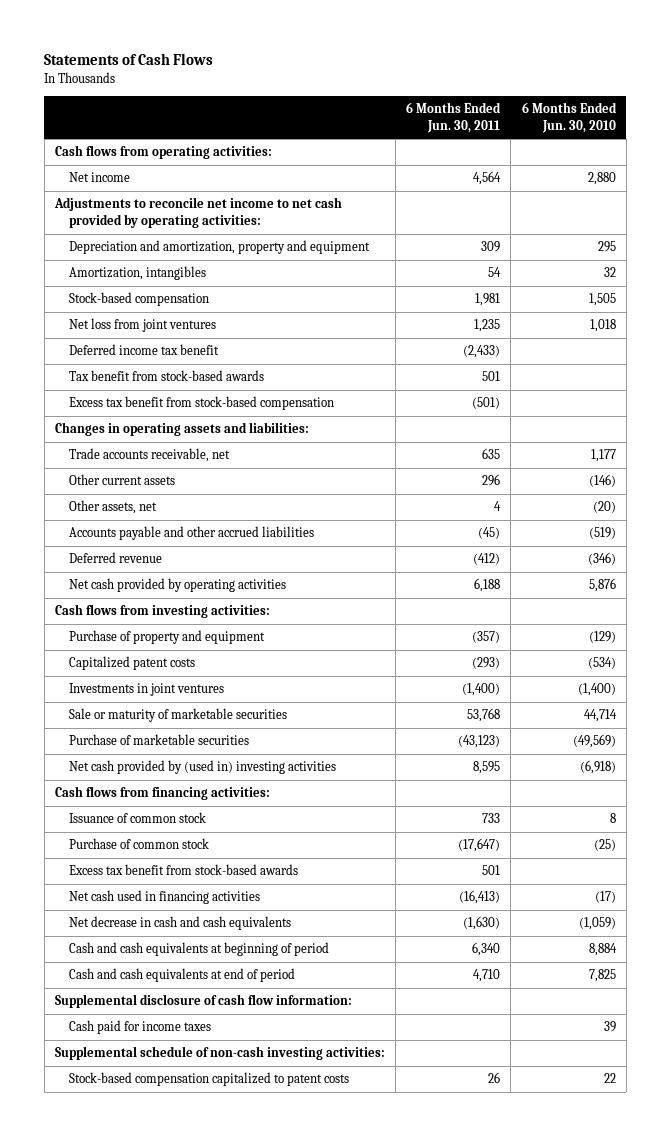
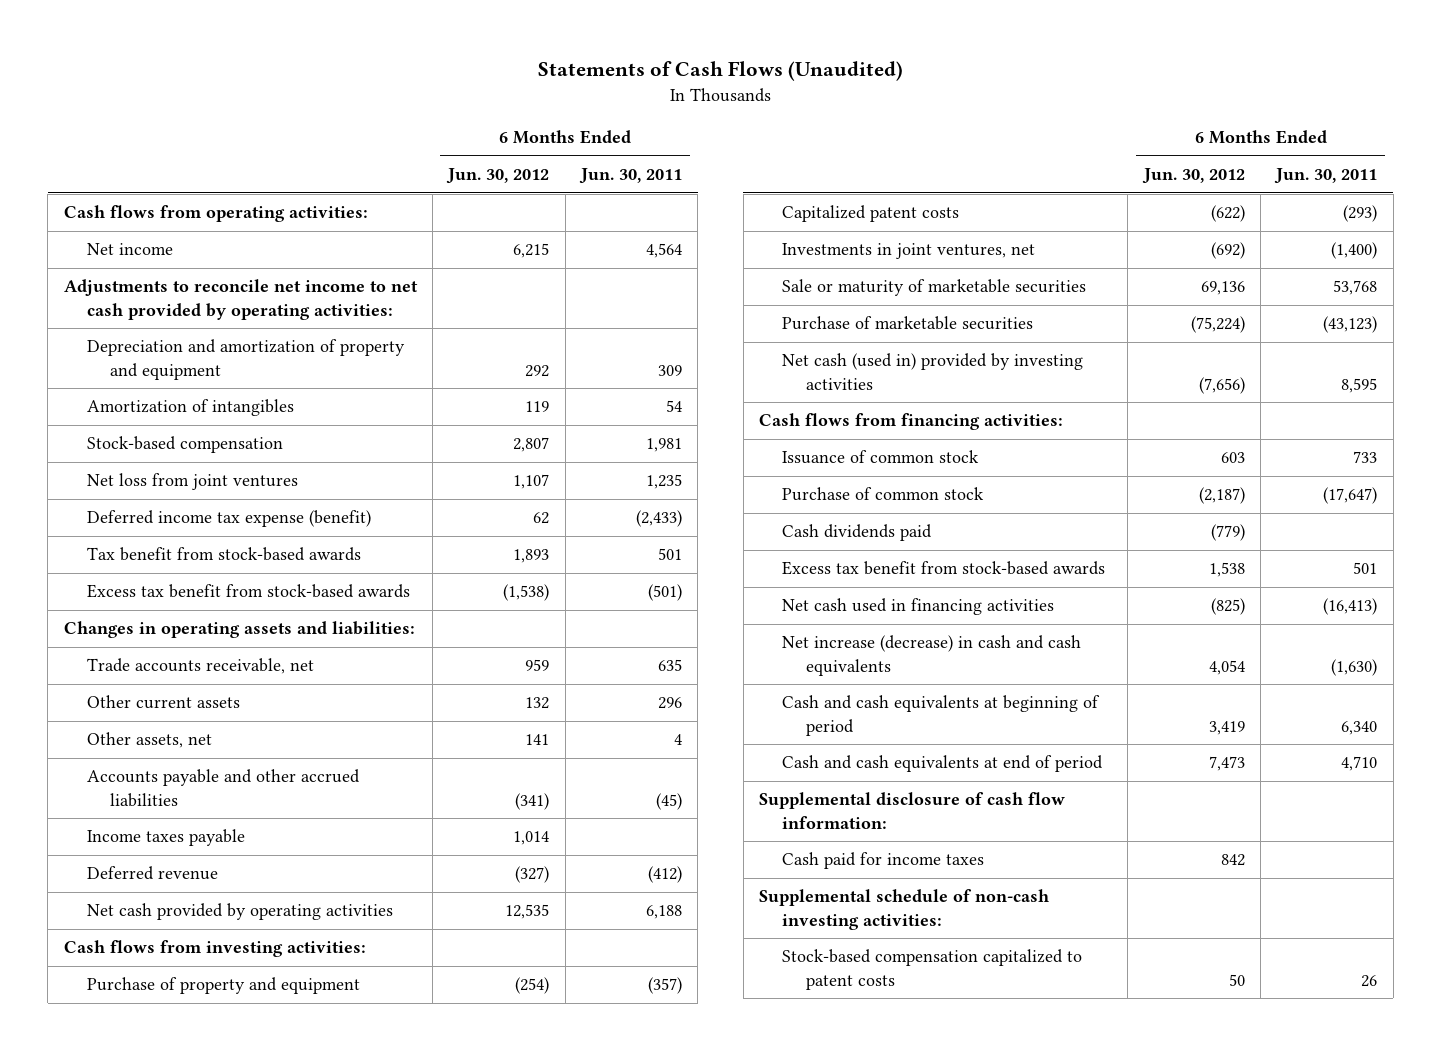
- Statements of Cash Flows
+ Statements of Cash Flows (Unaudited)
- | 6 Months Ended Jun. 30, 2011 | 6 Months Ended Jun. 30, 2010
+ | 6 Months Ended Jun. 30, 2012 | 6 Months Ended Jun. 30, 2011
- Depreciation and amortization, property and equipment | 309 | 295
- Amortization, intangibles | 54 | 32
+ Depreciation and amortization of property and equipment | 292 | 309
+ Amortization of intangibles | 119 | 54
- Deferred income tax benefit | (2,433) |
+ Deferred income tax expense (benefit) | 62 | (2,433)
- Excess tax benefit from stock-based compensation | (501) |
+ Excess tax benefit from stock-based awards | (1,538) | (501)
+ Income taxes payable | 1,014 |
- Investments in joint ventures | (1,400) | (1,400)
+ Investments in joint ventures, net | (692) | (1,400)
- Net cash provided by (used in) investing activities | 8,595 | (6,918)
+ Net cash (used in) provided by investing activities | (7,656) | 8,595
+ Cash dividends paid | (779) |
- Net decrease in cash and cash equivalents | (1,630) | (1,059)
+ Net increase (decrease) in cash and cash equivalents | 4,054 | (1,630)

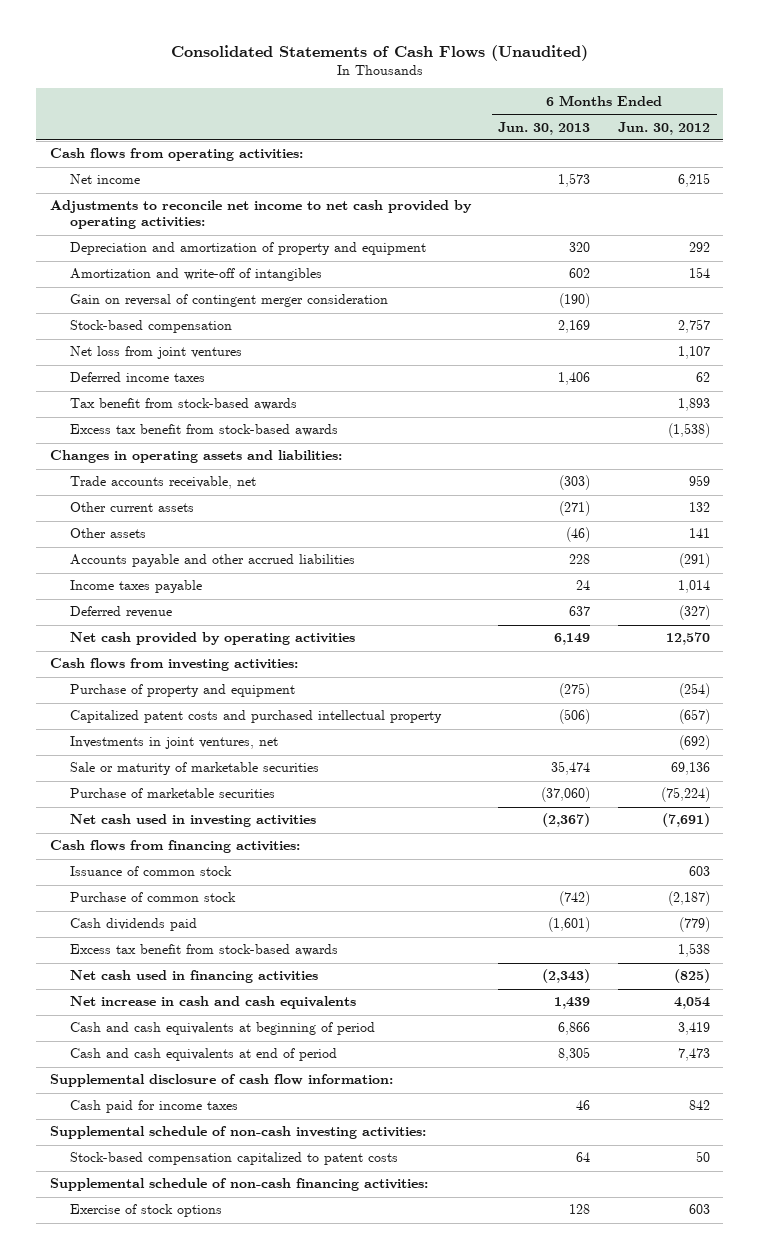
- Statements of Cash Flows (Unaudited)
+ Consolidated Statements of Cash Flows (Unaudited)
- | 6 Months Ended Jun. 30, 2012 | 6 Months Ended Jun. 30, 2011
+ | 6 Months Ended Jun. 30, 2013 | 6 Months Ended Jun. 30, 2012
- Amortization of intangibles | 119 | 54
- Stock-based compensation | 2,807 | 1,981
+ Amortization and write-off of intangibles | 602 | 154
+ Gain on reversal of contingent merger consideration | (190) |
+ Stock-based compensation | 2,169 | 2,757
- Deferred income tax expense (benefit) | 62 | (2,433)
+ Deferred income taxes | 1,406 | 62
- Other assets, net | 141 | 4
- Accounts payable and other accrued liabilities | (341) | (45)
+ Other assets | (46) | 141
+ Accounts payable and other accrued liabilities | 228 | (291)
- Net cash provided by operating activities | 12,535 | 6,188
+ Net cash provided by operating activities | 6,149 | 12,570
- Capitalized patent costs | (622) | (293)
+ Capitalized patent costs and purchased intellectual property | (506) | (657)
- Net cash (used in) provided by investing activities | (7,656) | 8,595
+ Net cash used in investing activities | (2,367) | (7,691)
- Net increase (decrease) in cash and cash equivalents | 4,054 | (1,630)
+ Net increase in cash and cash equivalents | 1,439 | 4,054
+ Supplemental schedule of non-cash financing activities:
+ Exercise of stock options | 128 | 603

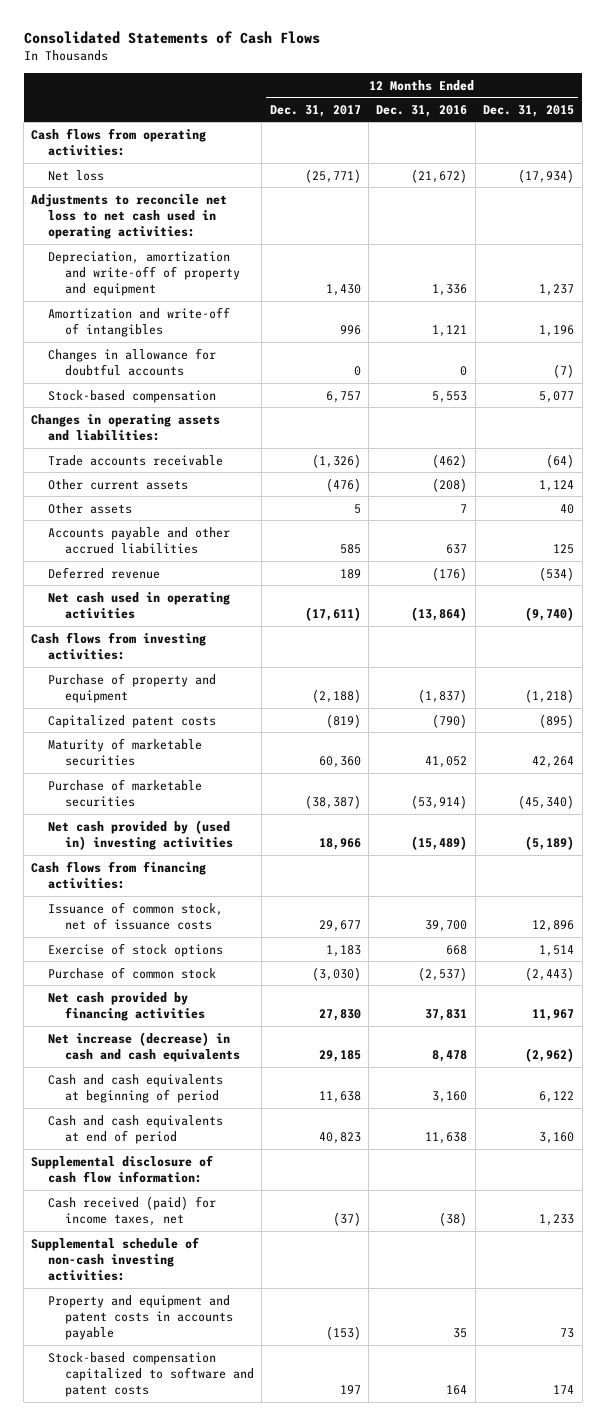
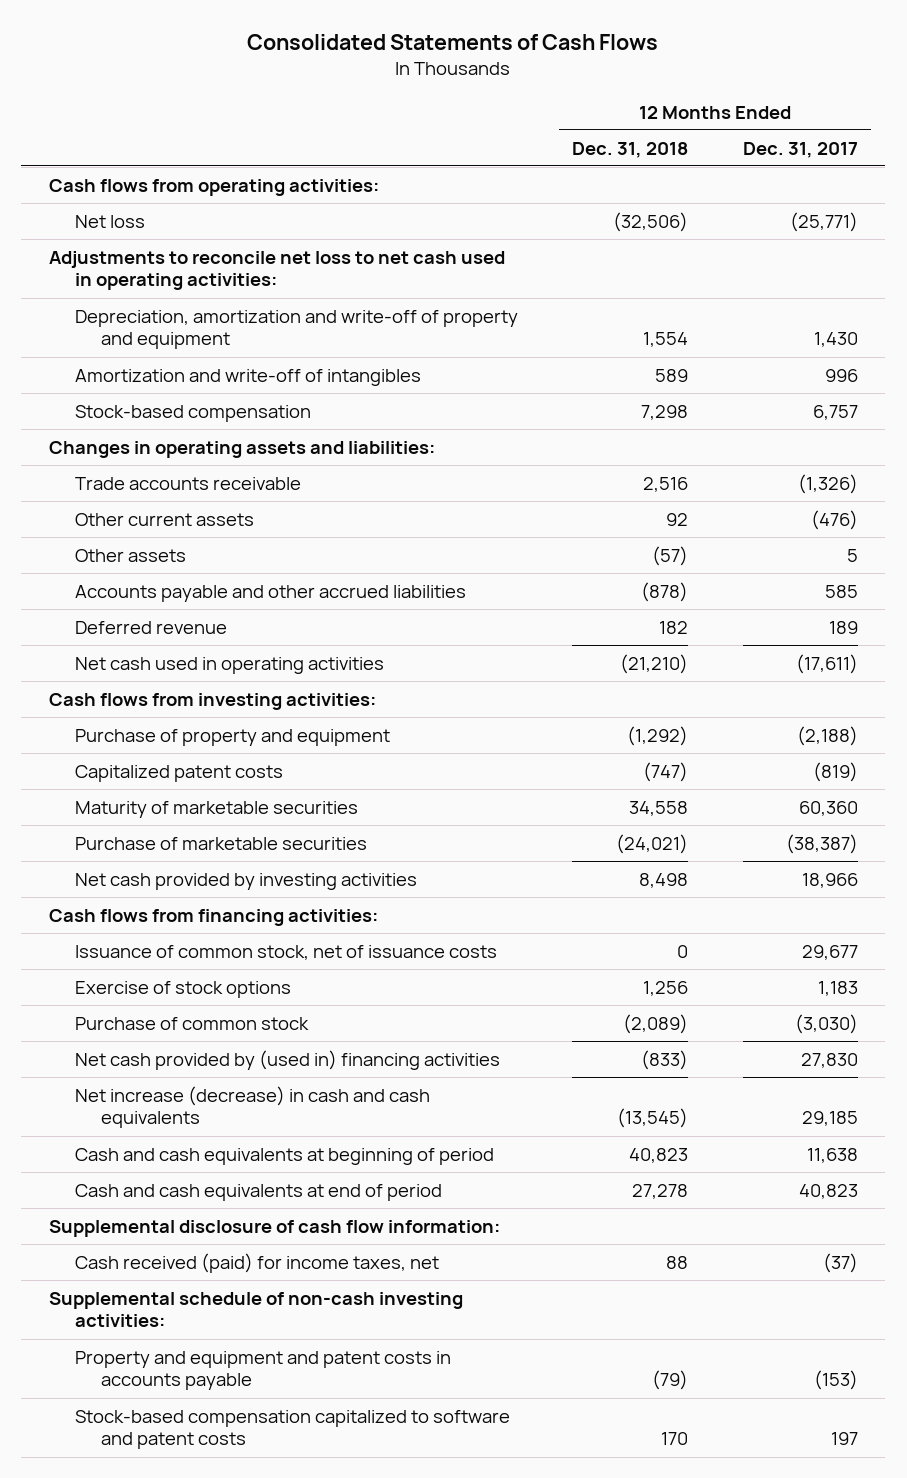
- | 12 Months Ended Dec. 31, 2017 | 12 Months Ended Dec. 31, 2016 | 12 Months Ended Dec. 31, 2015
+ | 12 Months Ended Dec. 31, 2018 | 12 Months Ended Dec. 31, 2017
- Changes in allowance for doubtful accounts | 0 | 0 | (7)
- Net cash provided by (used in) investing activities | 18,966 | (15,489) | (5,189)
+ Net cash provided by investing activities | 8,498 | 18,966
- Net cash provided by financing activities | 27,830 | 37,831 | 11,967
+ Net cash provided by (used in) financing activities | (833) | 27,830

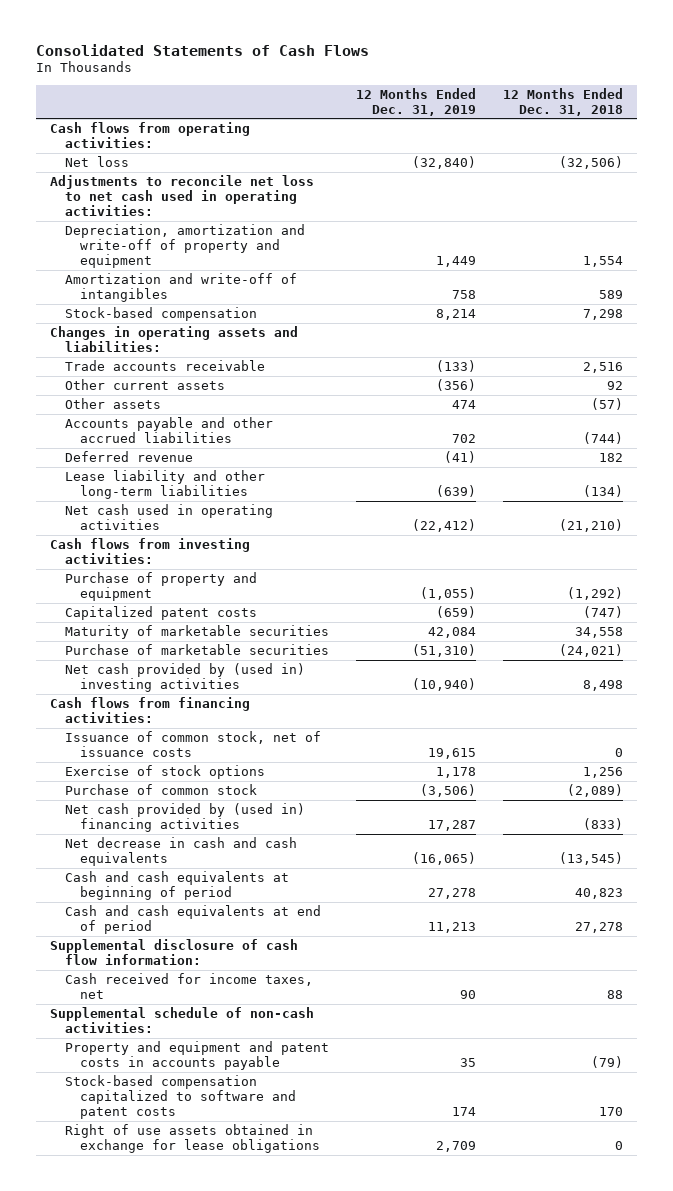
- | 12 Months Ended Dec. 31, 2018 | 12 Months Ended Dec. 31, 2017
+ | 12 Months Ended Dec. 31, 2019 | 12 Months Ended Dec. 31, 2018
- Accounts payable and other accrued liabilities | (878) | 585
+ Accounts payable and other accrued liabilities | 702 | (744)
+ Lease liability and other long-term liabilities | (639) | (134)
- Net cash provided by investing activities | 8,498 | 18,966
+ Net cash provided by (used in) investing activities | (10,940) | 8,498
- Net increase (decrease) in cash and cash equivalents | (13,545) | 29,185
+ Net decrease in cash and cash equivalents | (16,065) | (13,545)
- Cash received (paid) for income taxes, net | 88 | (37)
- Supplemental schedule of non-cash investing activities:
+ Cash received for income taxes, net | 90 | 88
+ Supplemental schedule of non-cash activities:
+ Right of use assets obtained in exchange for lease obligations | 2,709 | 0

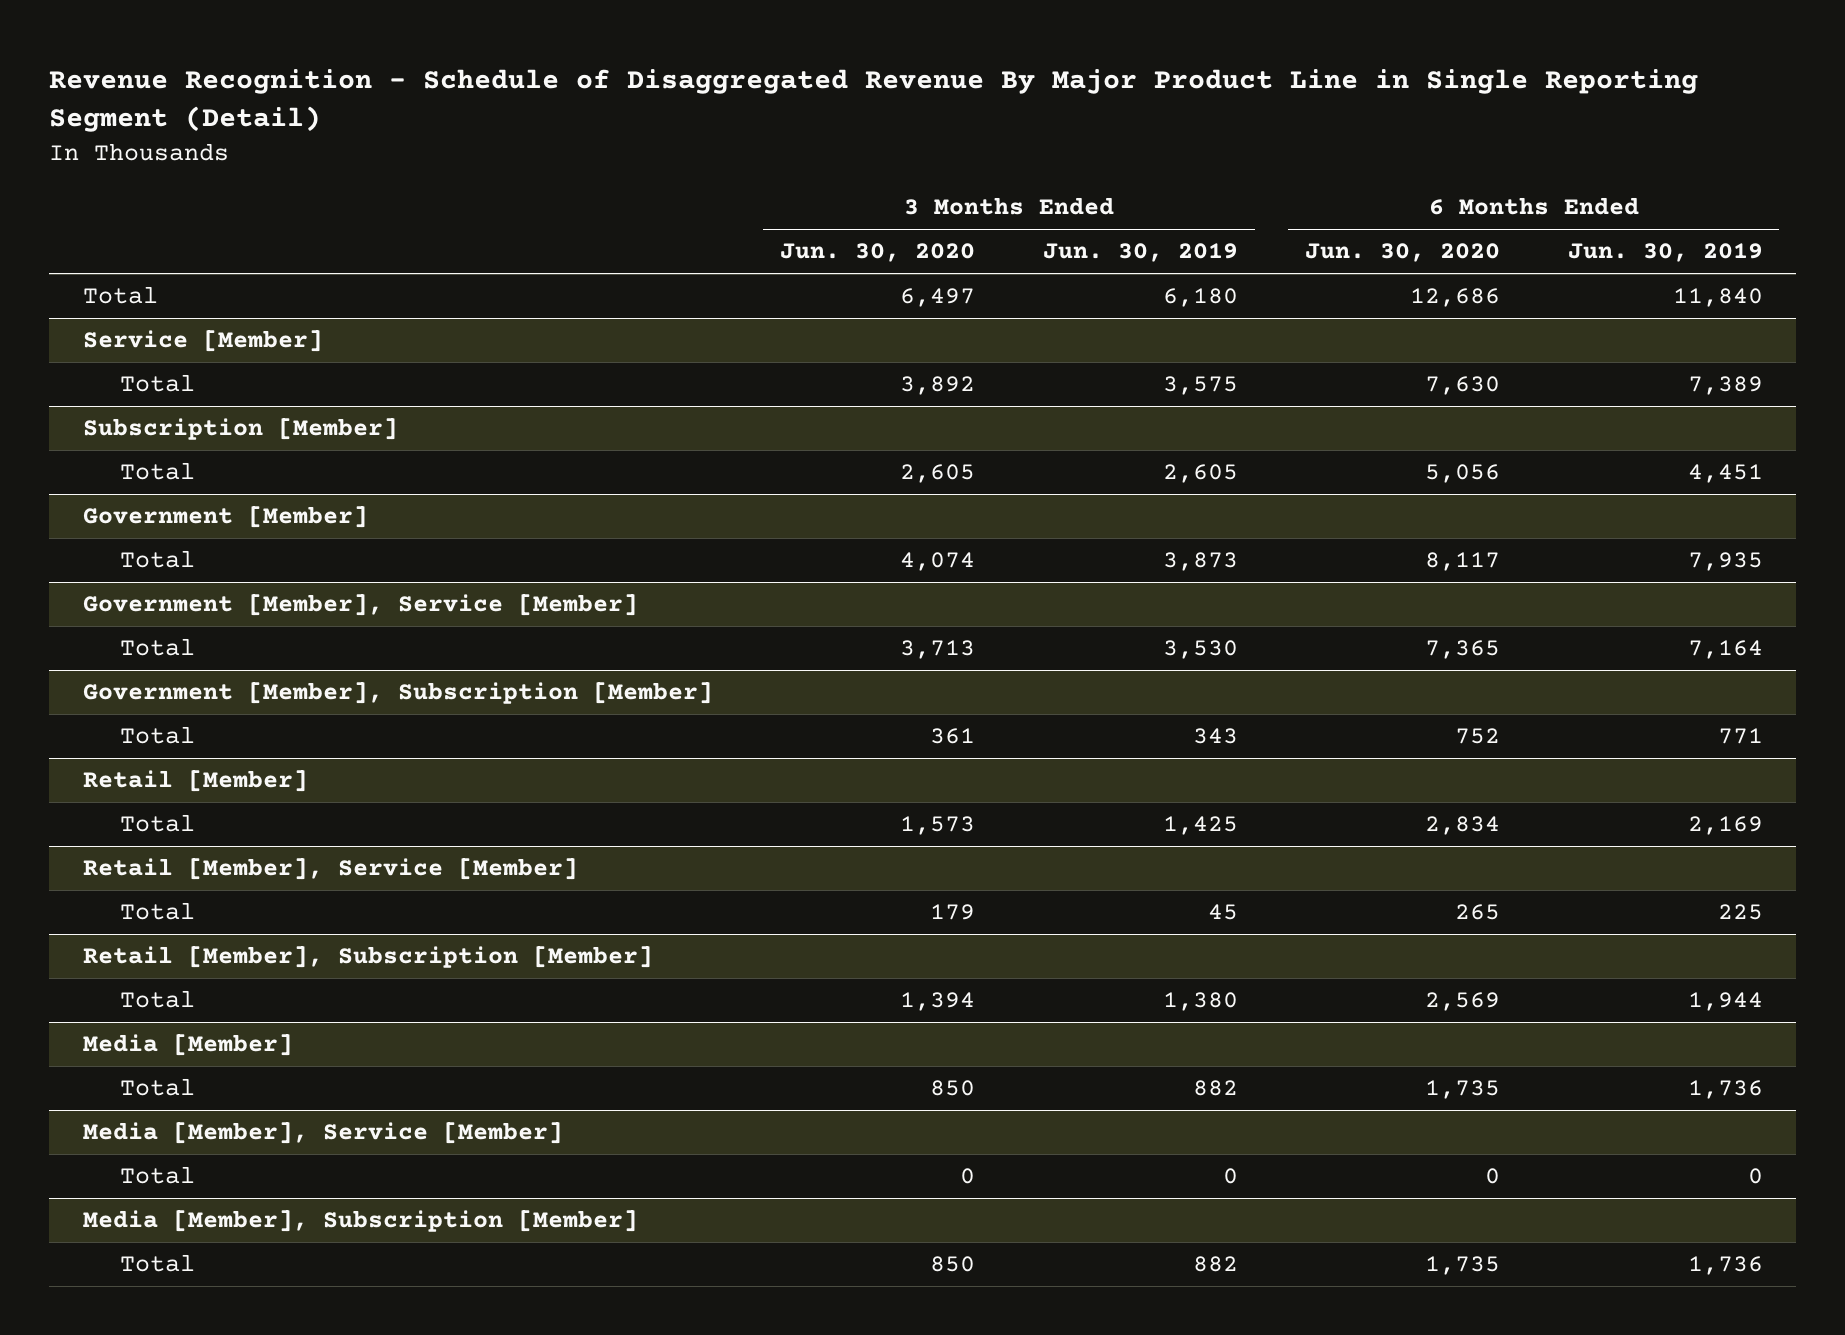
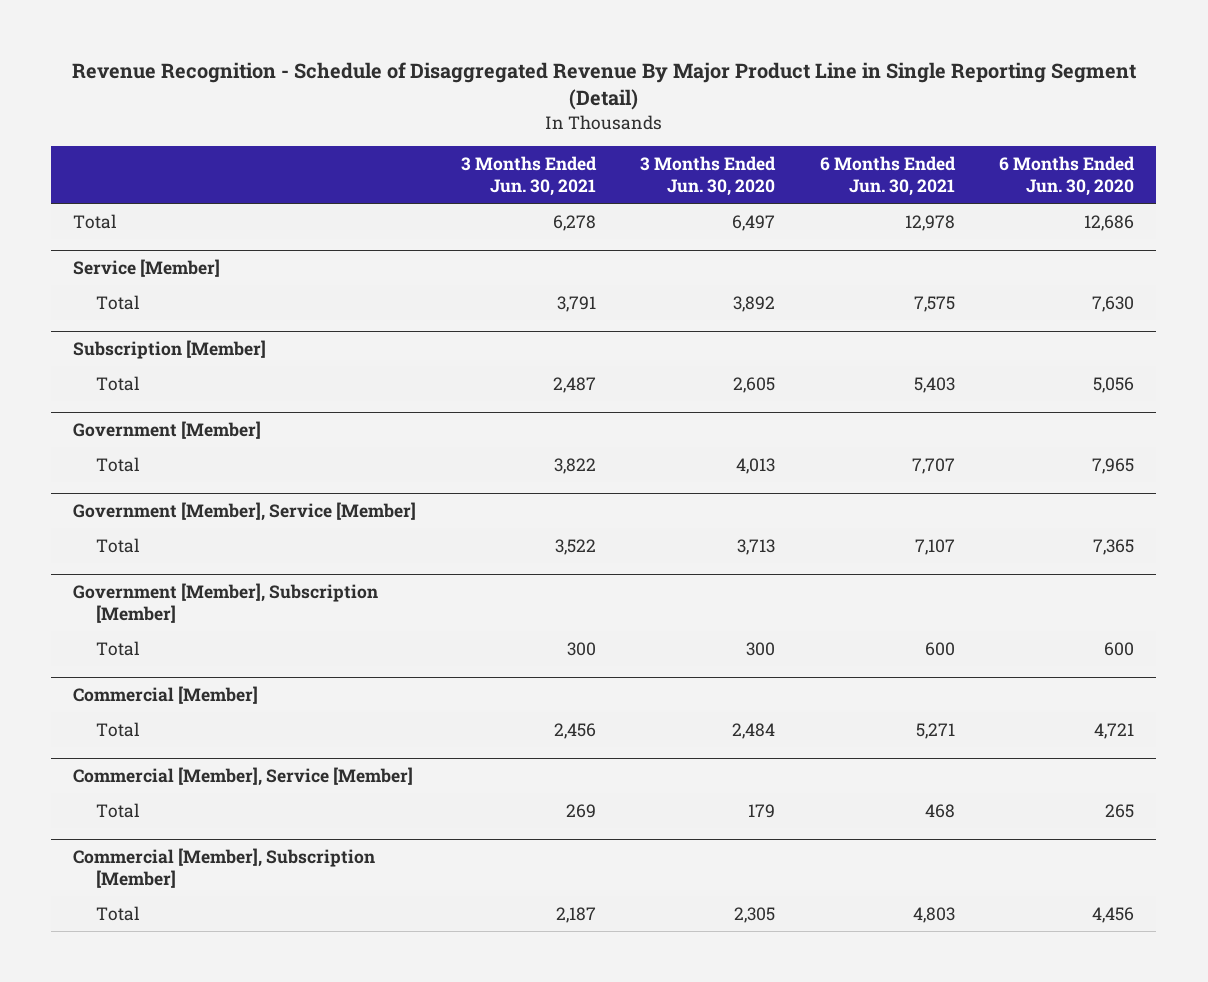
- | 3 Months Ended Jun. 30, 2020 | 3 Months Ended Jun. 30, 2019 | 6 Months Ended Jun. 30, 2020 | 6 Months Ended Jun. 30, 2019
+ | 3 Months Ended Jun. 30, 2021 | 3 Months Ended Jun. 30, 2020 | 6 Months Ended Jun. 30, 2021 | 6 Months Ended Jun. 30, 2020
@ Government [Member]
- Total | 4,074 | 3,873 | 8,117 | 7,935
+ Total | 3,822 | 4,013 | 7,707 | 7,965
@ Government [Member], Subscription [Member]
- Total | 361 | 343 | 752 | 771
- Retail [Member]
- Total | 1,573 | 1,425 | 2,834 | 2,169
- Retail [Member], Service [Member]
@ Government [Member], Subscription [Member]
+ Total | 300 | 300 | 600 | 600
+ Commercial [Member]
+ Total | 2,456 | 2,484 | 5,271 | 4,721
+ Commercial [Member], Service [Member]
- Retail [Member], Subscription [Member]
- Total | 1,394 | 1,380 | 2,569 | 1,944
- Media [Member]
- Total | 850 | 882 | 1,735 | 1,736
- Media [Member], Service [Member]
- Total | 0 | 0 | 0 | 0
- Media [Member], Subscription [Member]
- Total | 850 | 882 | 1,735 | 1,736
+ Commercial [Member], Subscription [Member]
+ Total | 2,187 | 2,305 | 4,803 | 4,456

